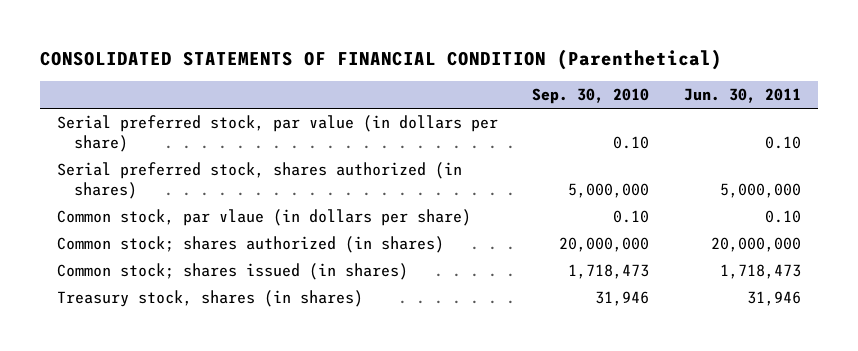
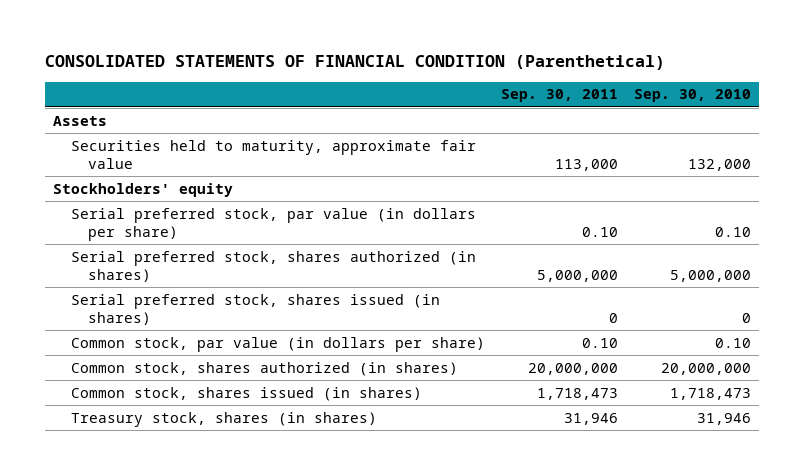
- | Sep. 30, 2010 | Jun. 30, 2011
+ | Sep. 30, 2011 | Sep. 30, 2010
+ Assets
+ Securities held to maturity, approximate fair value | 113,000 | 132,000
+ Stockholders' equity
- Common stock, par vlaue (in dollars per share) | 0.10 | 0.10
- Common stock; shares authorized (in shares) | 20,000,000 | 20,000,000
- Common stock; shares issued (in shares) | 1,718,473 | 1,718,473
+ Serial preferred stock, shares issued (in shares) | 0 | 0
+ Common stock, par value (in dollars per share) | 0.10 | 0.10
+ Common stock, shares authorized (in shares) | 20,000,000 | 20,000,000
+ Common stock, shares issued (in shares) | 1,718,473 | 1,718,473

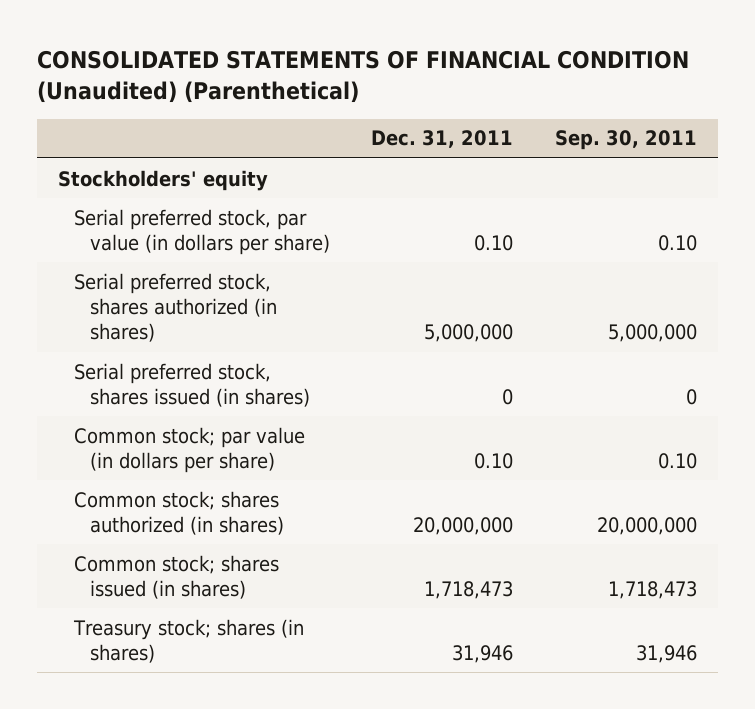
- CONSOLIDATED STATEMENTS OF FINANCIAL CONDITION (Parenthetical)
+ CONSOLIDATED STATEMENTS OF FINANCIAL CONDITION (Unaudited) (Parenthetical)
- | Sep. 30, 2011 | Sep. 30, 2010
+ | Dec. 31, 2011 | Sep. 30, 2011
- Assets
- Securities held to maturity, approximate fair value | 113,000 | 132,000
- Common stock, par value (in dollars per share) | 0.10 | 0.10
- Common stock, shares authorized (in shares) | 20,000,000 | 20,000,000
- Common stock, shares issued (in shares) | 1,718,473 | 1,718,473
- Treasury stock, shares (in shares) | 31,946 | 31,946
+ Common stock; par value (in dollars per share) | 0.10 | 0.10
+ Common stock; shares authorized (in shares) | 20,000,000 | 20,000,000
+ Common stock; shares issued (in shares) | 1,718,473 | 1,718,473
+ Treasury stock; shares (in shares) | 31,946 | 31,946

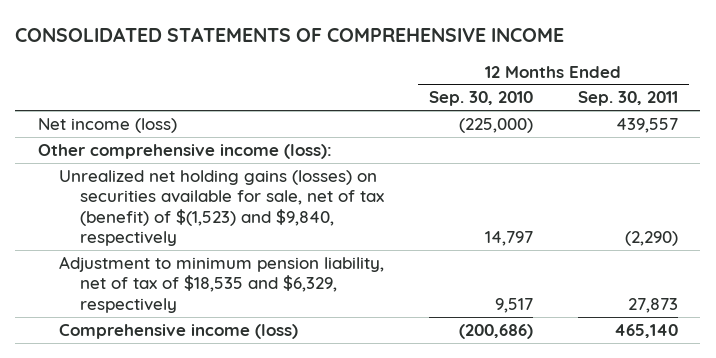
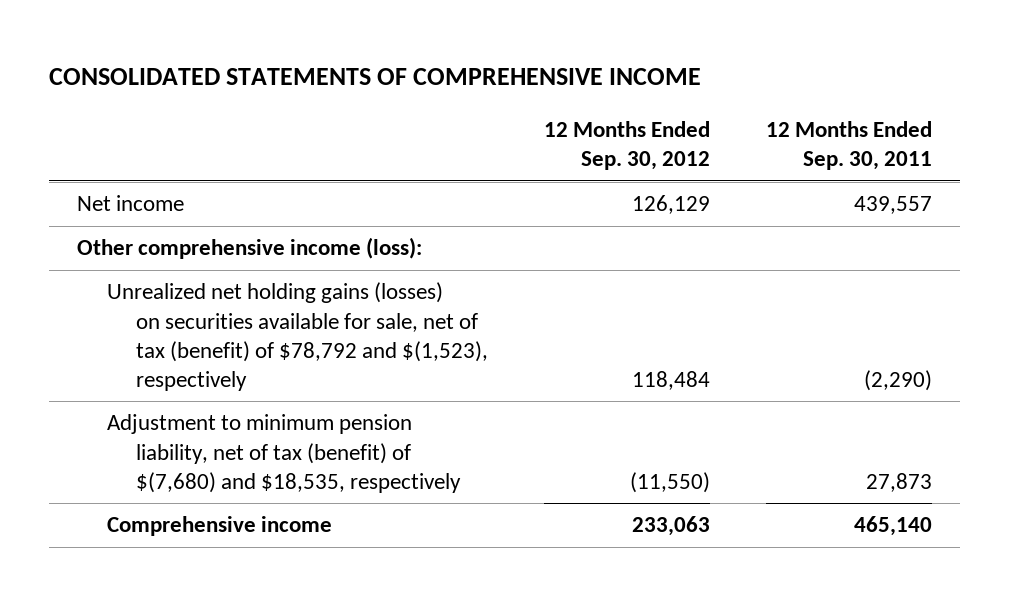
- | 12 Months Ended Sep. 30, 2010 | 12 Months Ended Sep. 30, 2011
+ | 12 Months Ended Sep. 30, 2012 | 12 Months Ended Sep. 30, 2011
- Net income (loss) | (225,000) | 439,557
+ Net income | 126,129 | 439,557
- Unrealized net holding gains (losses) on securities available for sale, net of tax (benefit) of $(1,523) and $9,840, respectively | 14,797 | (2,290)
- Adjustment to minimum pension liability, net of tax of $18,535 and $6,329, respectively | 9,517 | 27,873
- Comprehensive income (loss) | (200,686) | 465,140
+ Unrealized net holding gains (losses) on securities available for sale, net of tax (benefit) of $78,792 and $(1,523), respectively | 118,484 | (2,290)
+ Adjustment to minimum pension liability, net of tax (benefit) of $(7,680) and $18,535, respectively | (11,550) | 27,873
+ Comprehensive income | 233,063 | 465,140

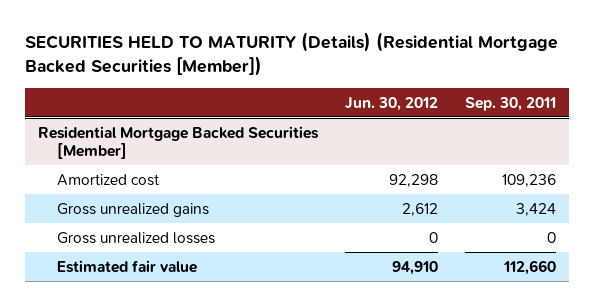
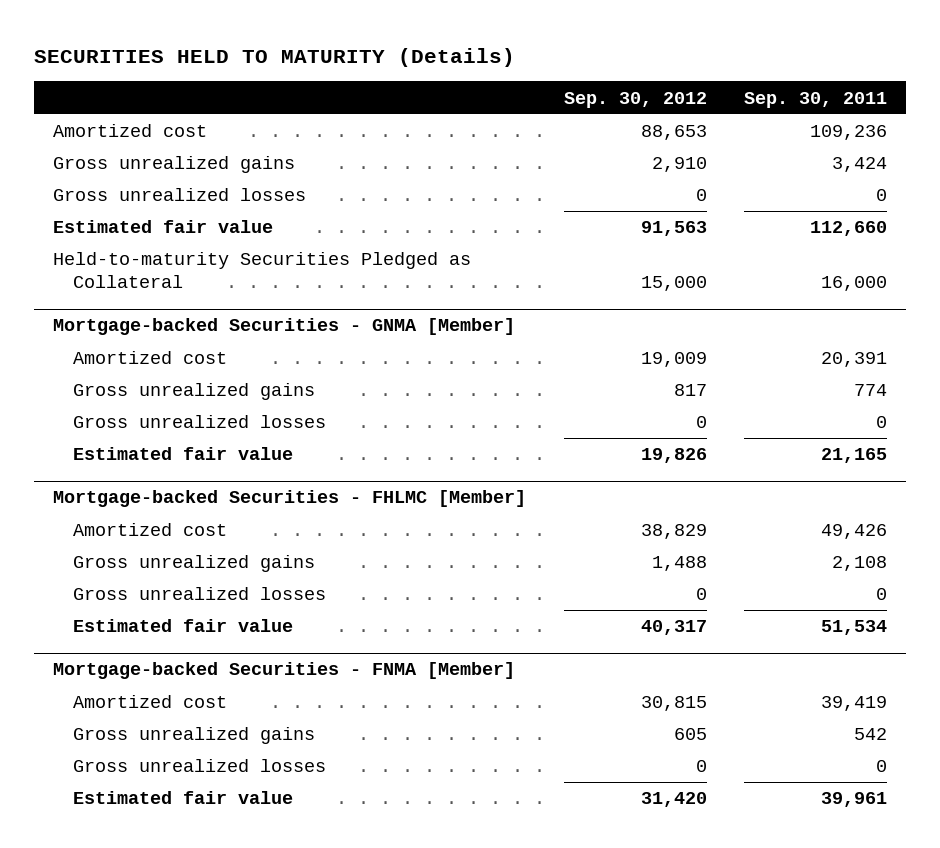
- SECURITIES HELD TO MATURITY (Details) (Residential Mortgage Backed Securities [Member])
+ SECURITIES HELD TO MATURITY (Details)
- | Jun. 30, 2012 | Sep. 30, 2011
+ | Sep. 30, 2012 | Sep. 30, 2011
- Residential Mortgage Backed Securities [Member]
+ Held-to-maturity Securities Pledged as Collateral | 15,000 | 16,000
+ Mortgage-backed Securities - GNMA [Member]
+ Amortized cost | 19,009 | 20,391
+ Gross unrealized gains | 817 | 774
+ Gross unrealized losses | 0 | 0
+ Estimated fair value | 19,826 | 21,165
+ Mortgage-backed Securities - FHLMC [Member]
+ Amortized cost | 38,829 | 49,426
+ Gross unrealized gains | 1,488 | 2,108
+ Gross unrealized losses | 0 | 0
+ Estimated fair value | 40,317 | 51,534
+ Mortgage-backed Securities - FNMA [Member]
+ Amortized cost | 30,815 | 39,419
+ Gross unrealized gains | 605 | 542
+ Gross unrealized losses | 0 | 0
+ Estimated fair value | 31,420 | 39,961

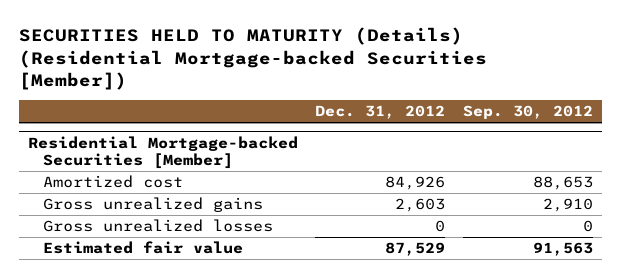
- SECURITIES HELD TO MATURITY (Details)
+ SECURITIES HELD TO MATURITY (Details) (Residential Mortgage-backed Securities [Member])
- | Sep. 30, 2012 | Sep. 30, 2011
+ | Dec. 31, 2012 | Sep. 30, 2012
+ Residential Mortgage-backed Securities [Member]
- Held-to-maturity Securities Pledged as Collateral | 15,000 | 16,000
- Mortgage-backed Securities - GNMA [Member]
- Amortized cost | 19,009 | 20,391
- Gross unrealized gains | 817 | 774
- Gross unrealized losses | 0 | 0
- Estimated fair value | 19,826 | 21,165
- Mortgage-backed Securities - FHLMC [Member]
- Amortized cost | 38,829 | 49,426
- Gross unrealized gains | 1,488 | 2,108
- Gross unrealized losses | 0 | 0
- Estimated fair value | 40,317 | 51,534
- Mortgage-backed Securities - FNMA [Member]
- Amortized cost | 30,815 | 39,419
- Gross unrealized gains | 605 | 542
- Gross unrealized losses | 0 | 0
- Estimated fair value | 31,420 | 39,961

